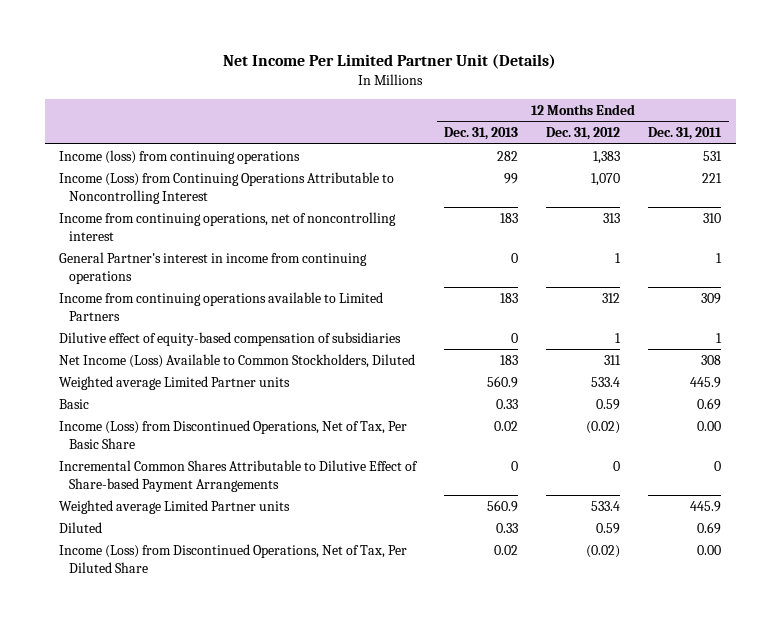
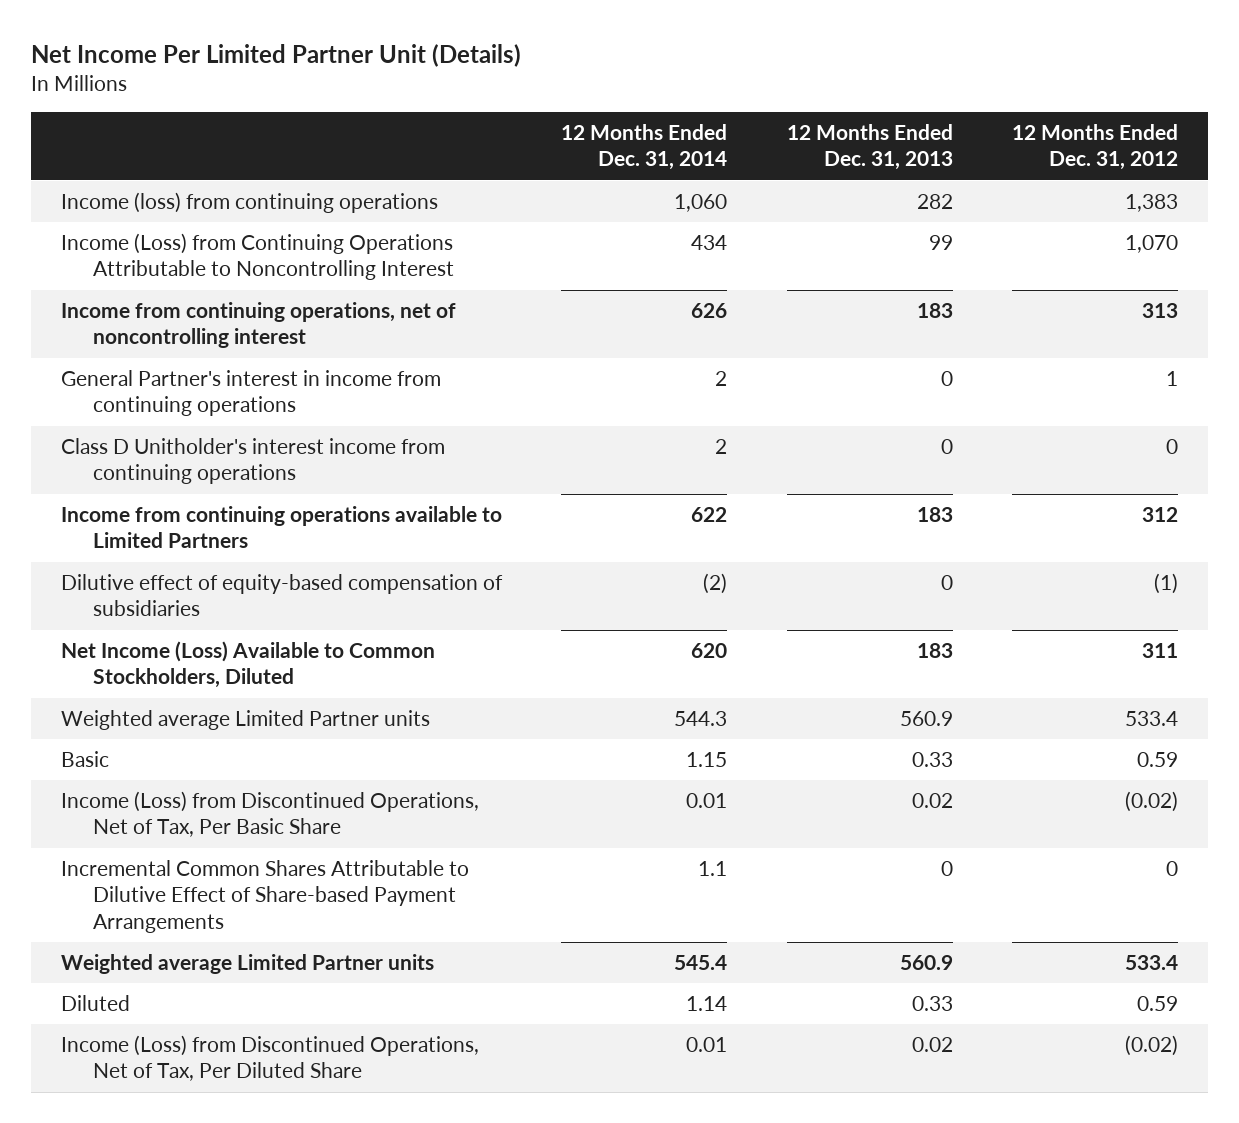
- | 12 Months Ended Dec. 31, 2013 | 12 Months Ended Dec. 31, 2012 | 12 Months Ended Dec. 31, 2011
+ | 12 Months Ended Dec. 31, 2014 | 12 Months Ended Dec. 31, 2013 | 12 Months Ended Dec. 31, 2012
+ Class D Unitholder's interest income from continuing operations | 2 | 0 | 0
- Dilutive effect of equity-based compensation of subsidiaries | 0 | 1 | 1
+ Dilutive effect of equity-based compensation of subsidiaries | (2) | 0 | (1)

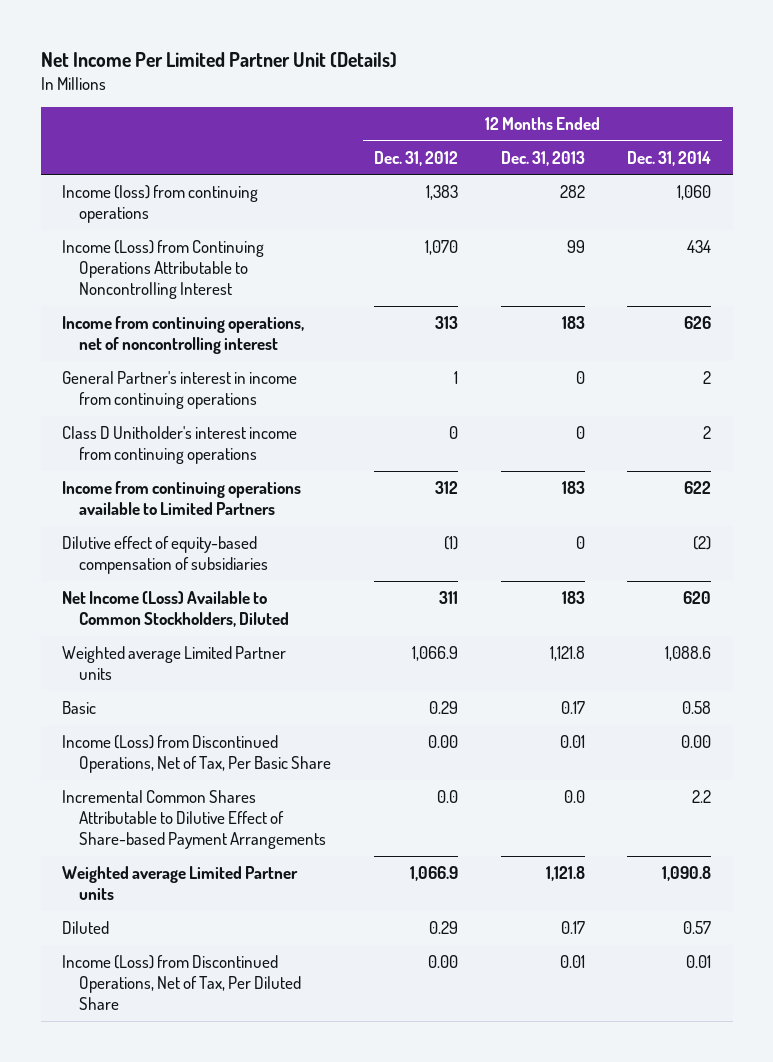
- | 12 Months Ended Dec. 31, 2014 | 12 Months Ended Dec. 31, 2013 | 12 Months Ended Dec. 31, 2012
+ | 12 Months Ended Dec. 31, 2012 | 12 Months Ended Dec. 31, 2013 | 12 Months Ended Dec. 31, 2014
- Weighted average Limited Partner units | 544.3 | 560.9 | 533.4
- Basic | 1.15 | 0.33 | 0.59
- Income (Loss) from Discontinued Operations, Net of Tax, Per Basic Share | 0.01 | 0.02 | (0.02)
- Incremental Common Shares Attributable to Dilutive Effect of Share-based Payment Arrangements | 1.1 | 0 | 0
- Weighted average Limited Partner units | 545.4 | 560.9 | 533.4
- Diluted | 1.14 | 0.33 | 0.59
- Income (Loss) from Discontinued Operations, Net of Tax, Per Diluted Share | 0.01 | 0.02 | (0.02)
+ Weighted average Limited Partner units | 1,066.9 | 1,121.8 | 1,088.6
+ Basic | 0.29 | 0.17 | 0.58
+ Income (Loss) from Discontinued Operations, Net of Tax, Per Basic Share | 0.00 | 0.01 | 0.00
+ Incremental Common Shares Attributable to Dilutive Effect of Share-based Payment Arrangements | 0.0 | 0.0 | 2.2
+ Weighted average Limited Partner units | 1,066.9 | 1,121.8 | 1,090.8
+ Diluted | 0.29 | 0.17 | 0.57
+ Income (Loss) from Discontinued Operations, Net of Tax, Per Diluted Share | 0.00 | 0.01 | 0.01

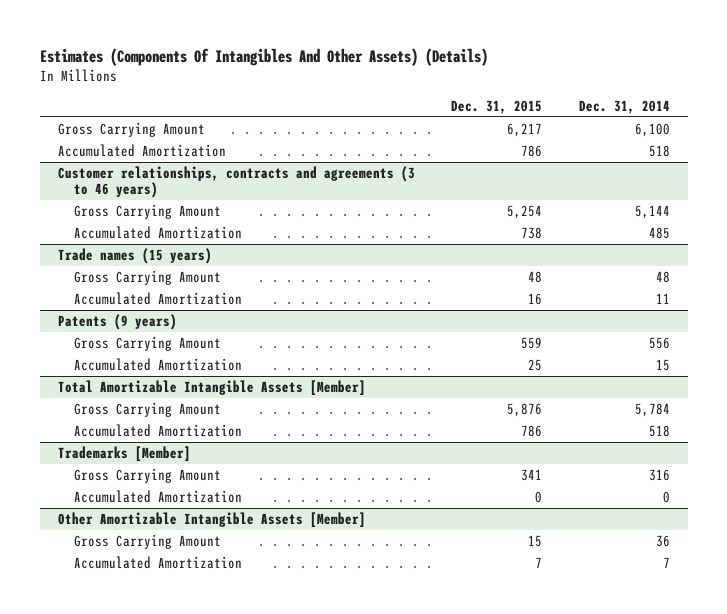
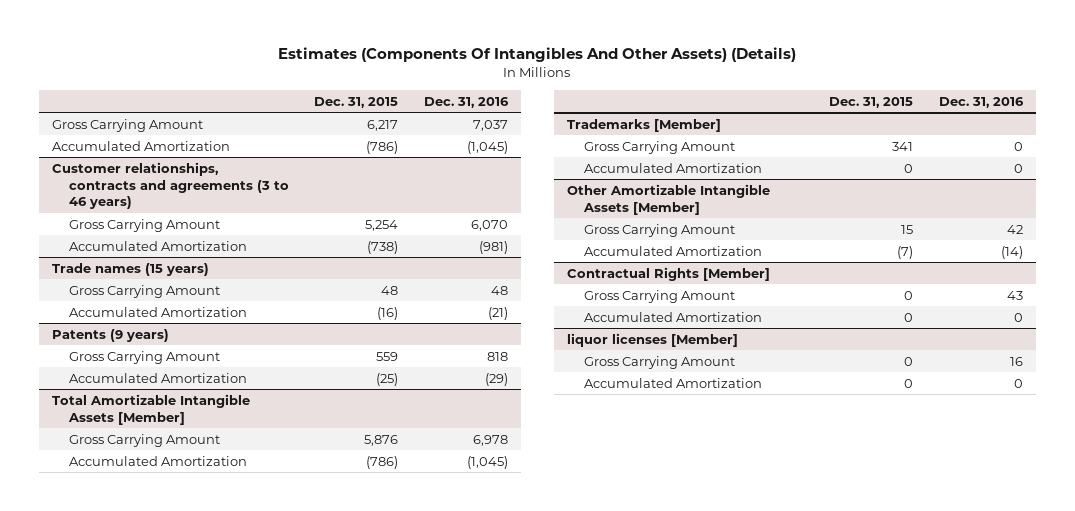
- | Dec. 31, 2015 | Dec. 31, 2014
+ | Dec. 31, 2015 | Dec. 31, 2016
- Accumulated Amortization | 786 | 518
+ Accumulated Amortization | (786) | (1,045)
@ Customer relationships, contracts and agreements (3 to 46 years)
- Accumulated Amortization | 738 | 485
+ Accumulated Amortization | (738) | (981)
@ Trade names (15 years)
- Accumulated Amortization | 16 | 11
+ Accumulated Amortization | (16) | (21)
@ Patents (9 years)
- Accumulated Amortization | 25 | 15
+ Accumulated Amortization | (25) | (29)
@ Total Amortizable Intangible Assets [Member]
- Accumulated Amortization | 786 | 518
+ Accumulated Amortization | (786) | (1,045)
@ Other Amortizable Intangible Assets [Member]
- Accumulated Amortization | 7 | 7
+ Accumulated Amortization | (7) | (14)
+ Contractual Rights [Member]
+ Gross Carrying Amount | 0 | 43
+ Accumulated Amortization | 0 | 0
+ liquor licenses [Member]
+ Gross Carrying Amount | 0 | 16
+ Accumulated Amortization | 0 | 0

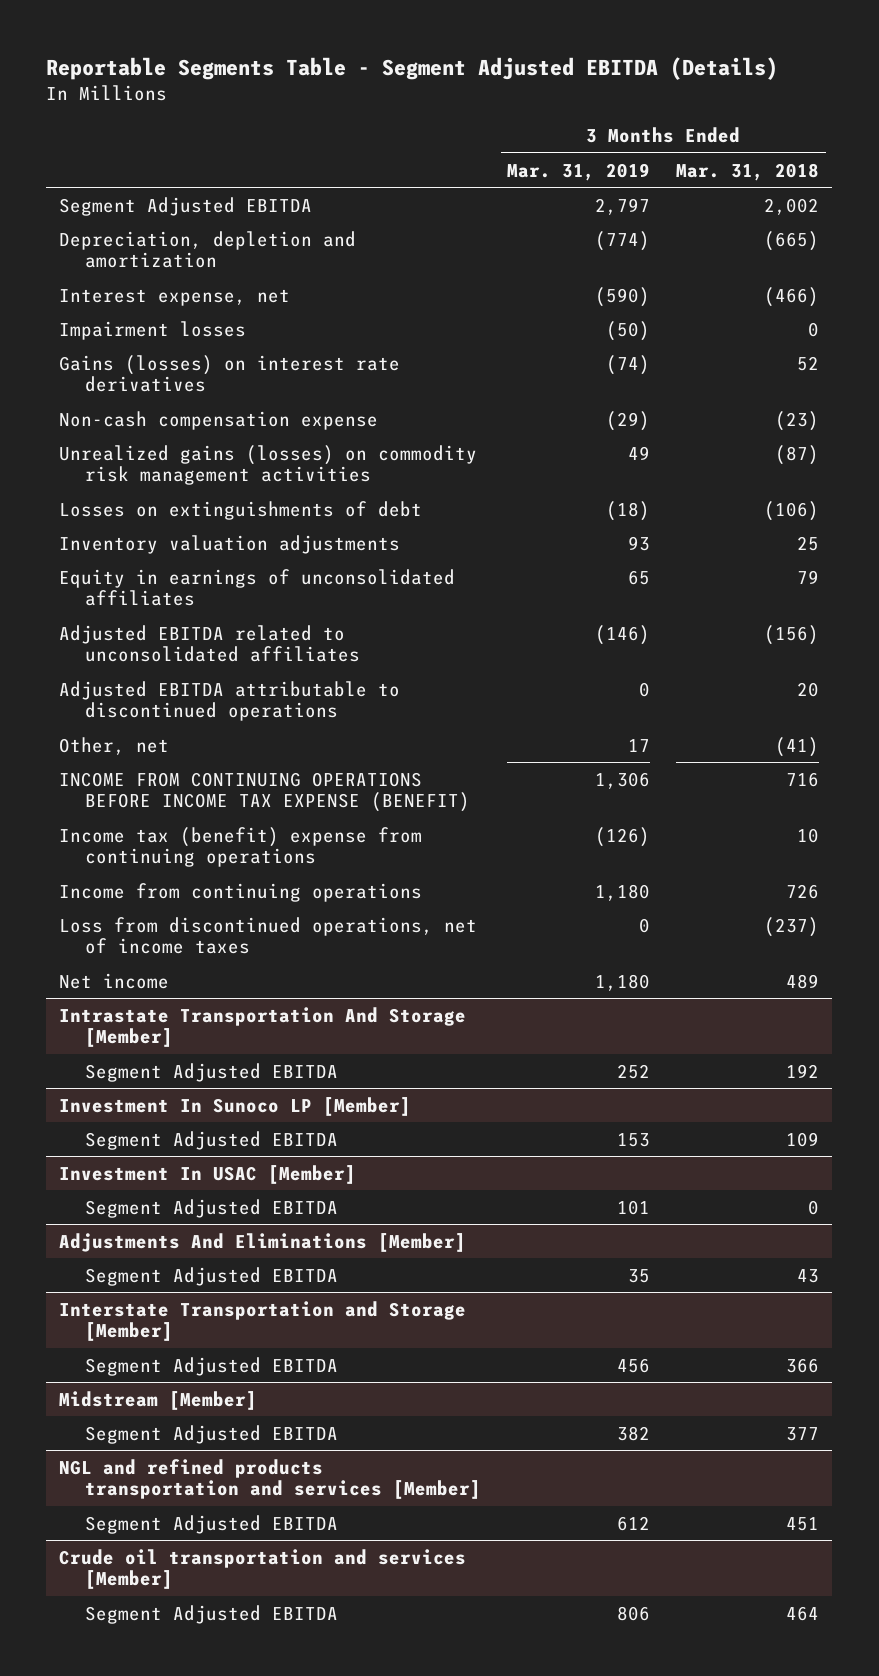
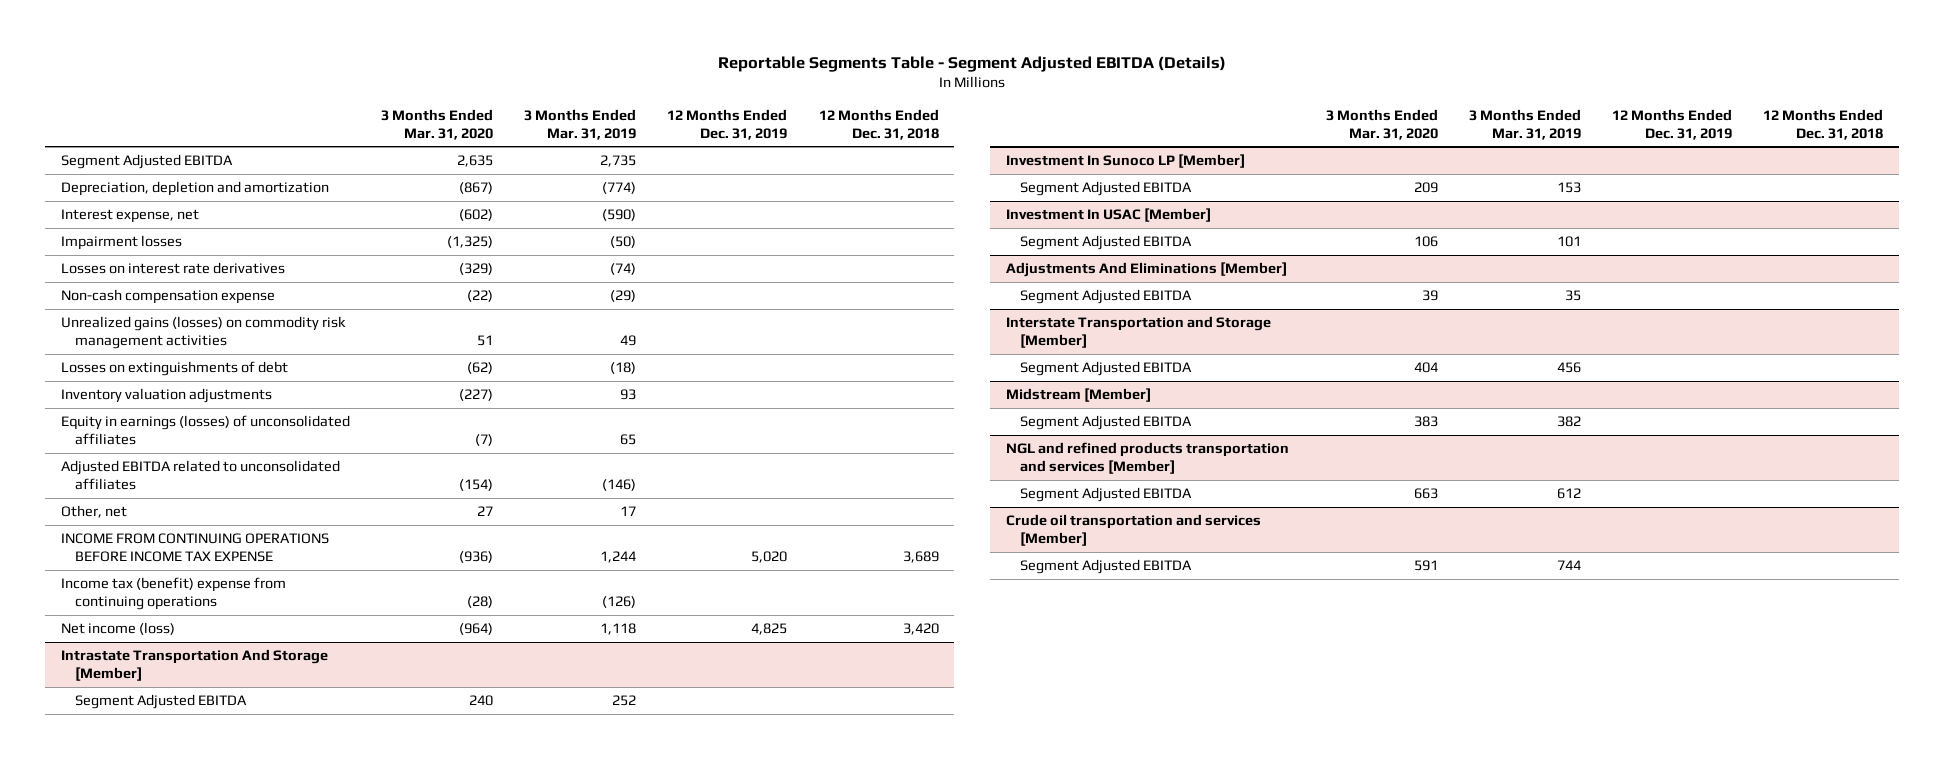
- | 3 Months Ended Mar. 31, 2019 | 3 Months Ended Mar. 31, 2018
+ | 3 Months Ended Mar. 31, 2020 | 3 Months Ended Mar. 31, 2019 | 12 Months Ended Dec. 31, 2019 | 12 Months Ended Dec. 31, 2018
- Segment Adjusted EBITDA | 2,797 | 2,002
+ Segment Adjusted EBITDA | 2,635 | 2,735 | |
- Gains (losses) on interest rate derivatives | (74) | 52
+ Losses on interest rate derivatives | (329) | (74) | |
- Equity in earnings of unconsolidated affiliates | 65 | 79
+ Equity in earnings (losses) of unconsolidated affiliates | (7) | 65 | |
- Adjusted EBITDA attributable to discontinued operations | 0 | 20
- INCOME FROM CONTINUING OPERATIONS BEFORE INCOME TAX EXPENSE (BENEFIT) | 1,306 | 716
+ INCOME FROM CONTINUING OPERATIONS BEFORE INCOME TAX EXPENSE | (936) | 1,244 | 5,020 | 3,689
- Income from continuing operations | 1,180 | 726
- Loss from discontinued operations, net of income taxes | 0 | (237)
- Net income | 1,180 | 489
+ Net income (loss) | (964) | 1,118 | 4,825 | 3,420
@ Crude oil transportation and services [Member]
- Segment Adjusted EBITDA | 806 | 464
+ Segment Adjusted EBITDA | 591 | 744 | |

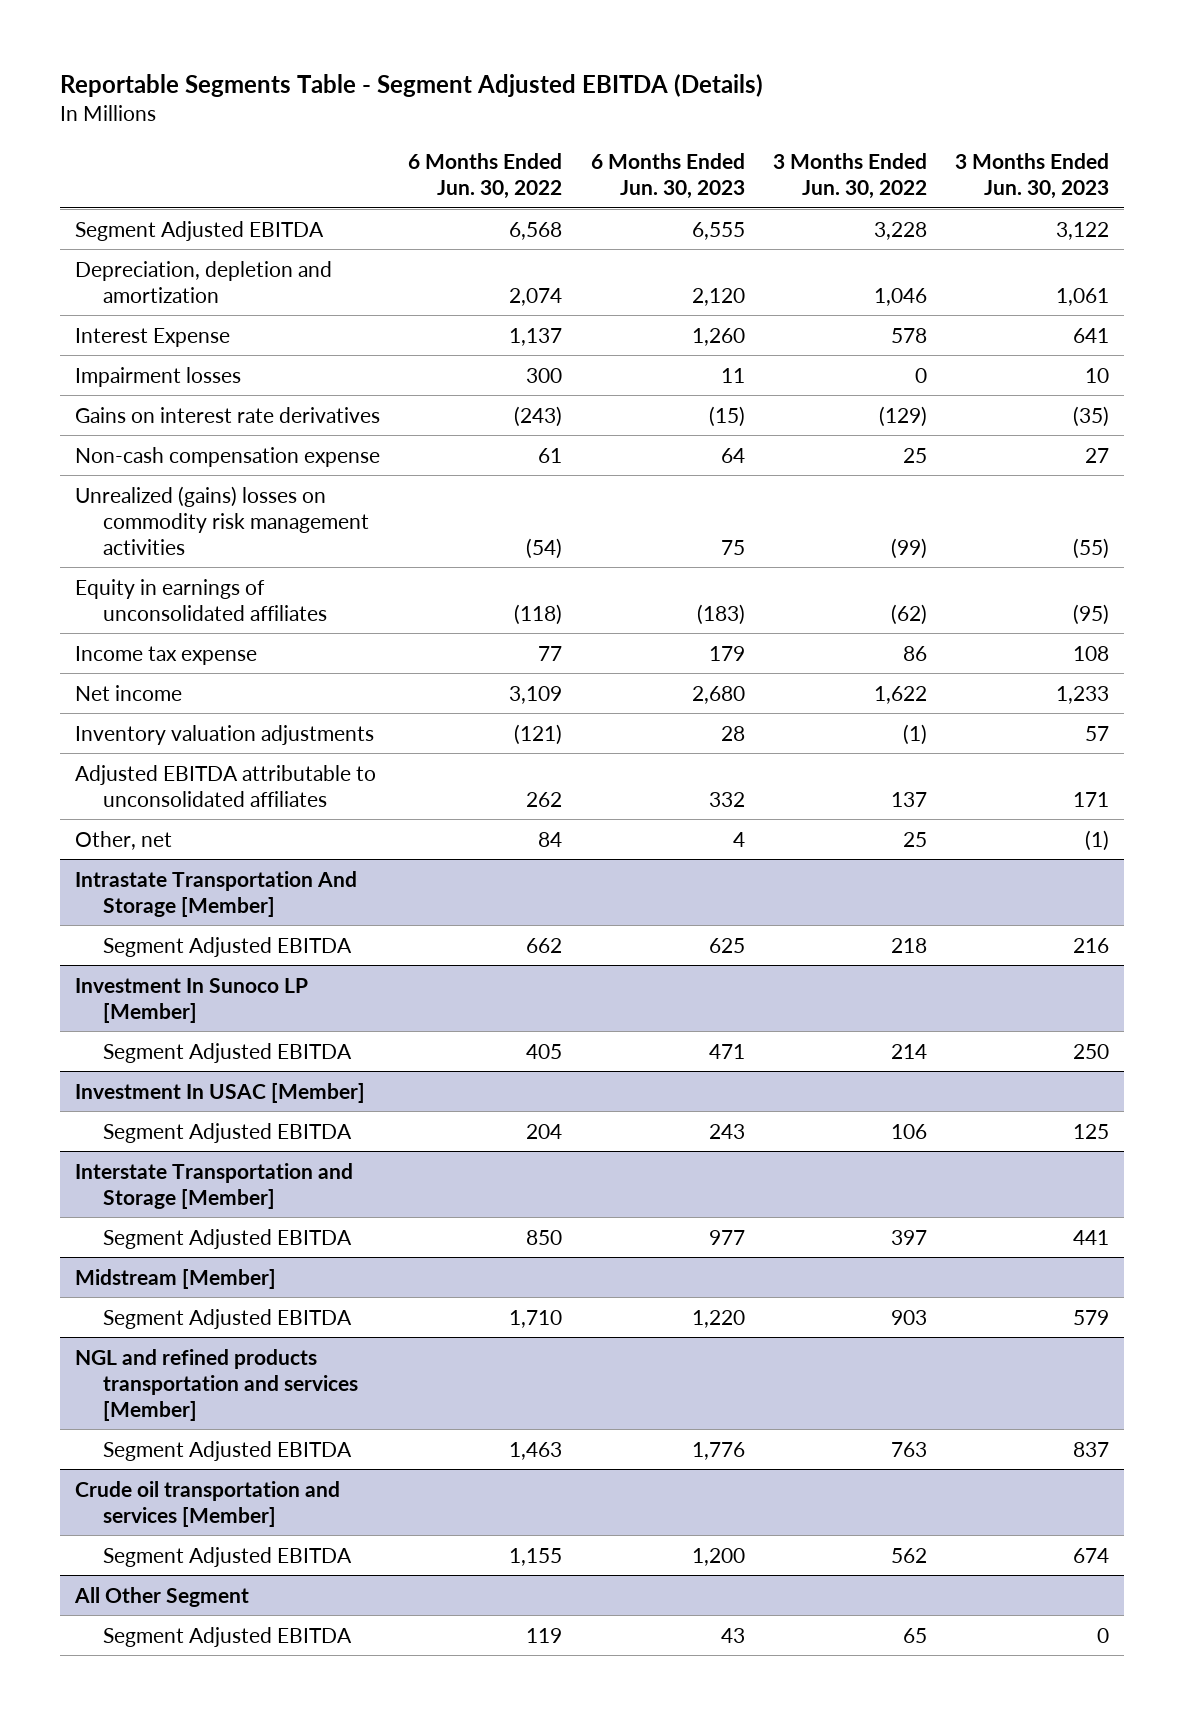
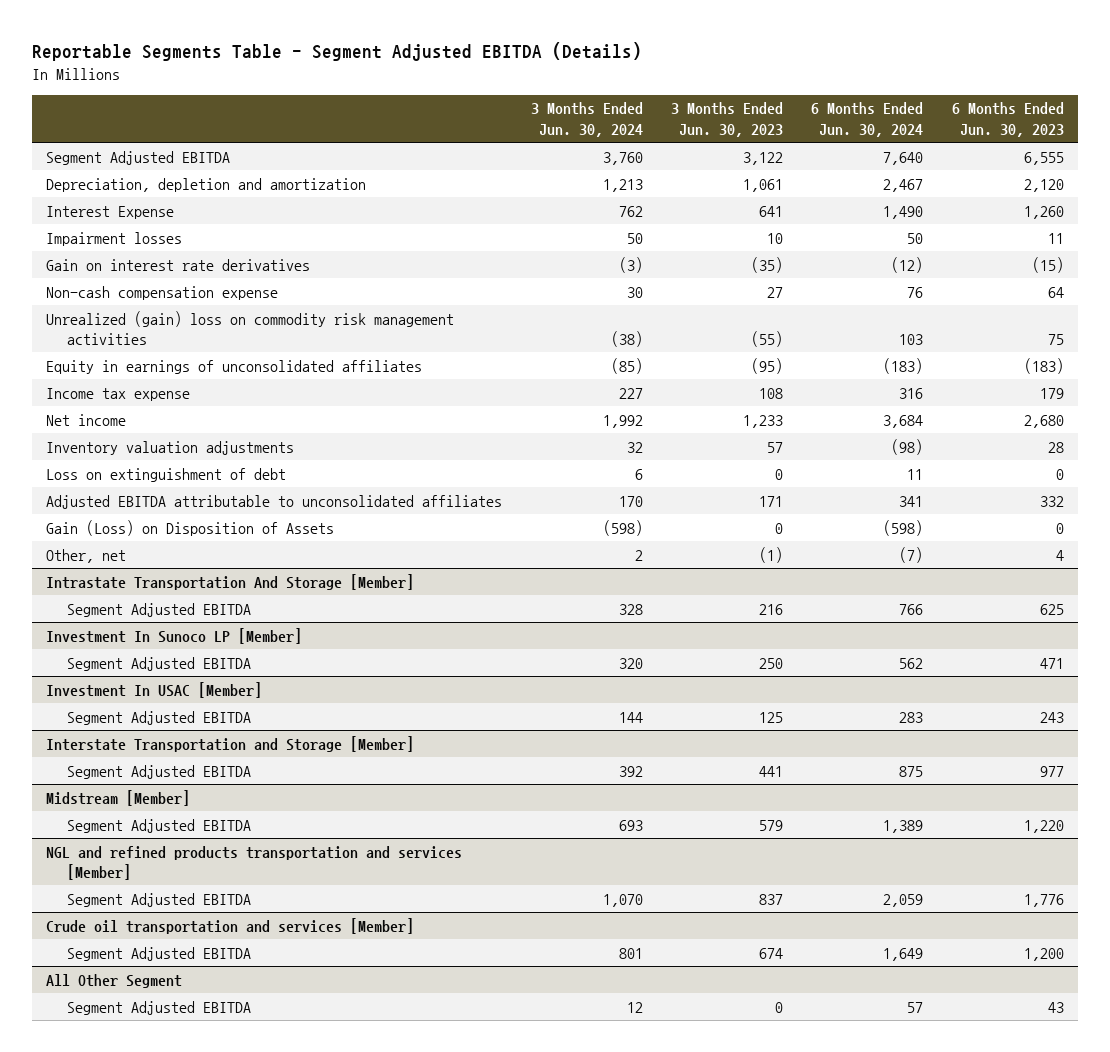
- | 6 Months Ended Jun. 30, 2022 | 6 Months Ended Jun. 30, 2023 | 3 Months Ended Jun. 30, 2022 | 3 Months Ended Jun. 30, 2023
+ | 3 Months Ended Jun. 30, 2024 | 3 Months Ended Jun. 30, 2023 | 6 Months Ended Jun. 30, 2024 | 6 Months Ended Jun. 30, 2023
- Gains on interest rate derivatives | (243) | (15) | (129) | (35)
+ Gain on interest rate derivatives | (3) | (35) | (12) | (15)
- Unrealized (gains) losses on commodity risk management activities | (54) | 75 | (99) | (55)
+ Unrealized (gain) loss on commodity risk management activities | (38) | (55) | 103 | 75
+ Loss on extinguishment of debt | 6 | 0 | 11 | 0
+ Gain (Loss) on Disposition of Assets | (598) | 0 | (598) | 0

